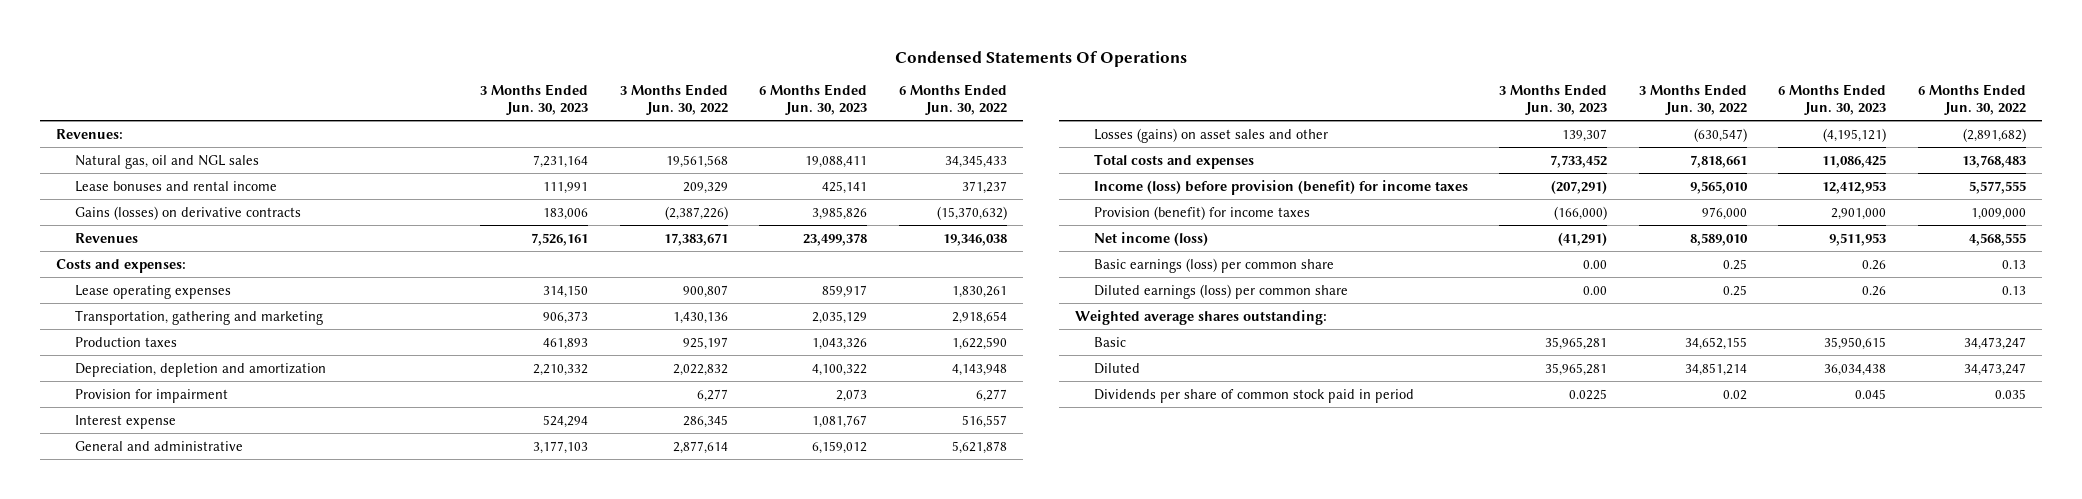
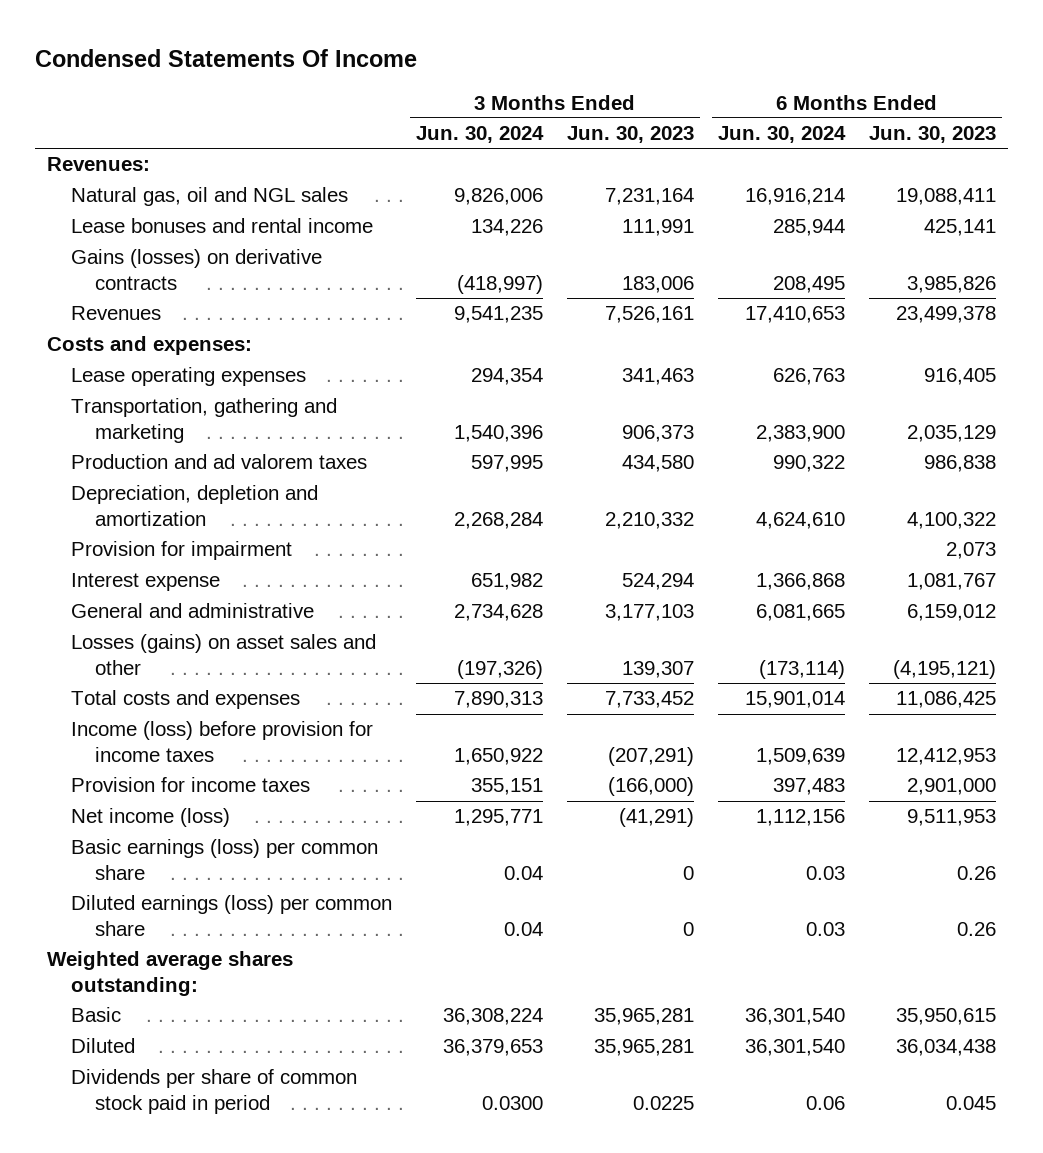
- Condensed Statements Of Operations
+ Condensed Statements Of Income
- | 3 Months Ended Jun. 30, 2023 | 3 Months Ended Jun. 30, 2022 | 6 Months Ended Jun. 30, 2023 | 6 Months Ended Jun. 30, 2022
+ | 3 Months Ended Jun. 30, 2024 | 3 Months Ended Jun. 30, 2023 | 6 Months Ended Jun. 30, 2024 | 6 Months Ended Jun. 30, 2023
- Lease operating expenses | 314,150 | 900,807 | 859,917 | 1,830,261
+ Lease operating expenses | 294,354 | 341,463 | 626,763 | 916,405
- Production taxes | 461,893 | 925,197 | 1,043,326 | 1,622,590
+ Production and ad valorem taxes | 597,995 | 434,580 | 990,322 | 986,838
- Income (loss) before provision (benefit) for income taxes | (207,291) | 9,565,010 | 12,412,953 | 5,577,555
- Provision (benefit) for income taxes | (166,000) | 976,000 | 2,901,000 | 1,009,000
+ Income (loss) before provision for income taxes | 1,650,922 | (207,291) | 1,509,639 | 12,412,953
+ Provision for income taxes | 355,151 | (166,000) | 397,483 | 2,901,000
- Basic earnings (loss) per common share | 0.00 | 0.25 | 0.26 | 0.13
- Diluted earnings (loss) per common share | 0.00 | 0.25 | 0.26 | 0.13
+ Basic earnings (loss) per common share | 0.04 | 0 | 0.03 | 0.26
+ Diluted earnings (loss) per common share | 0.04 | 0 | 0.03 | 0.26

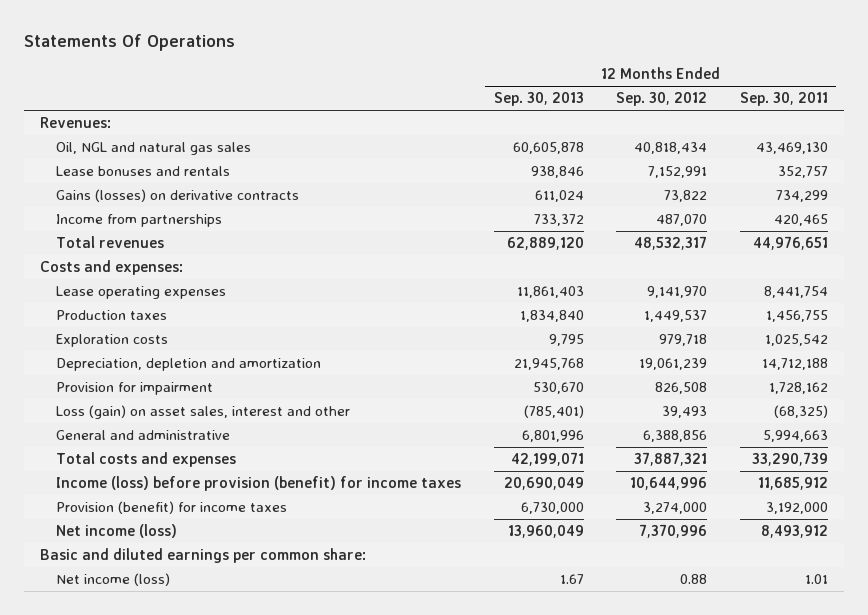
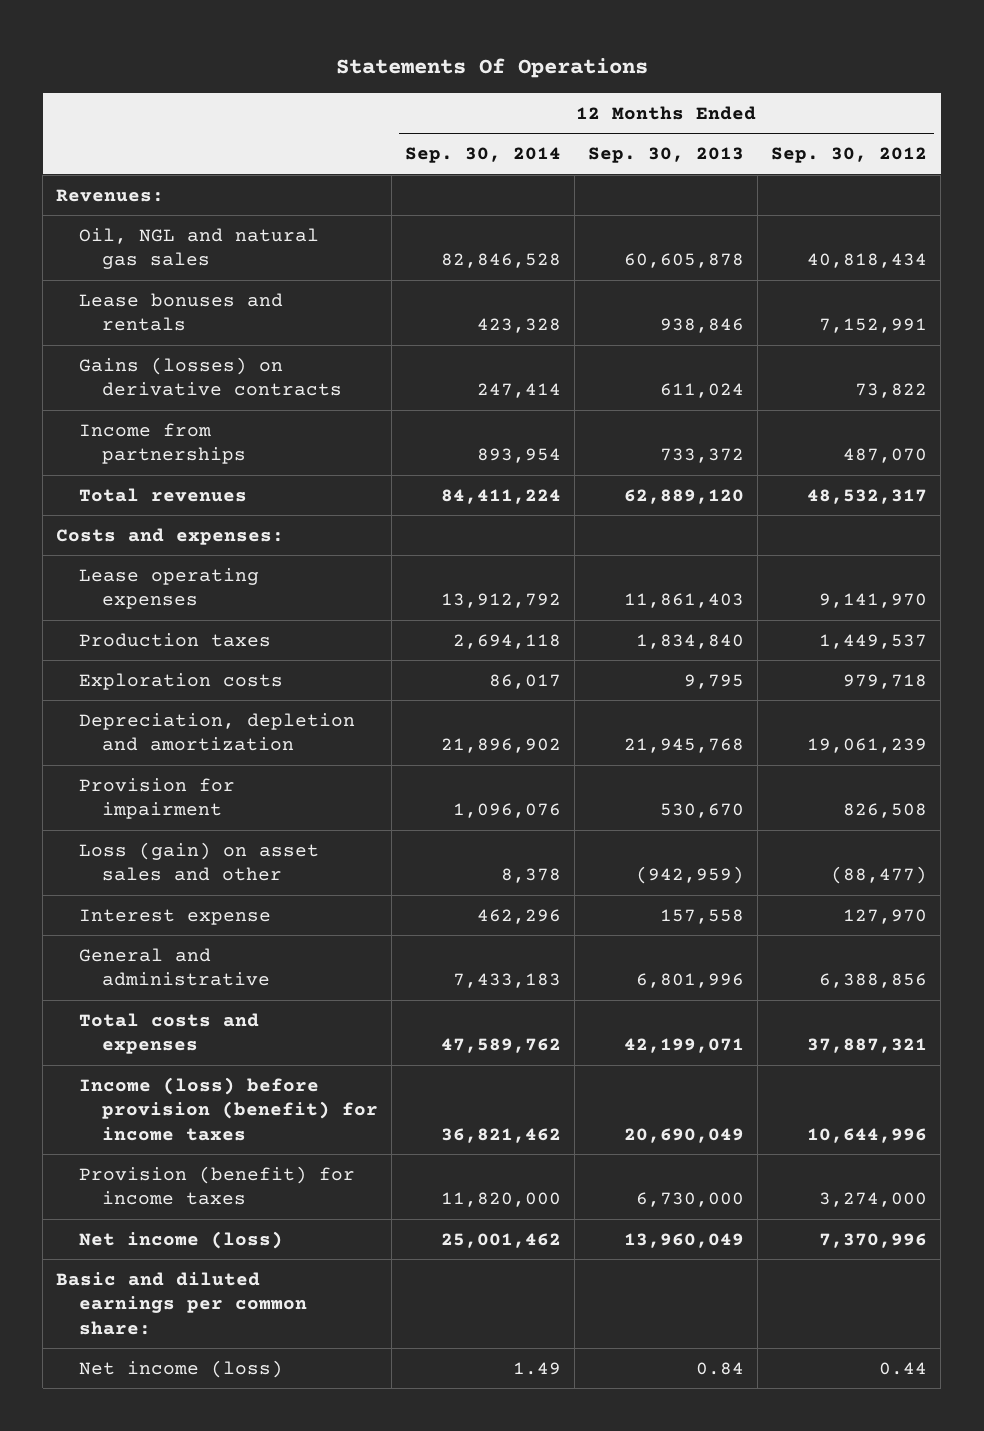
- | 12 Months Ended Sep. 30, 2013 | 12 Months Ended Sep. 30, 2012 | 12 Months Ended Sep. 30, 2011
+ | 12 Months Ended Sep. 30, 2014 | 12 Months Ended Sep. 30, 2013 | 12 Months Ended Sep. 30, 2012
- Loss (gain) on asset sales, interest and other | (785,401) | 39,493 | (68,325)
+ Loss (gain) on asset sales and other | 8,378 | (942,959) | (88,477)
+ Interest expense | 462,296 | 157,558 | 127,970
- Net income (loss) | 1.67 | 0.88 | 1.01
+ Net income (loss) | 1.49 | 0.84 | 0.44

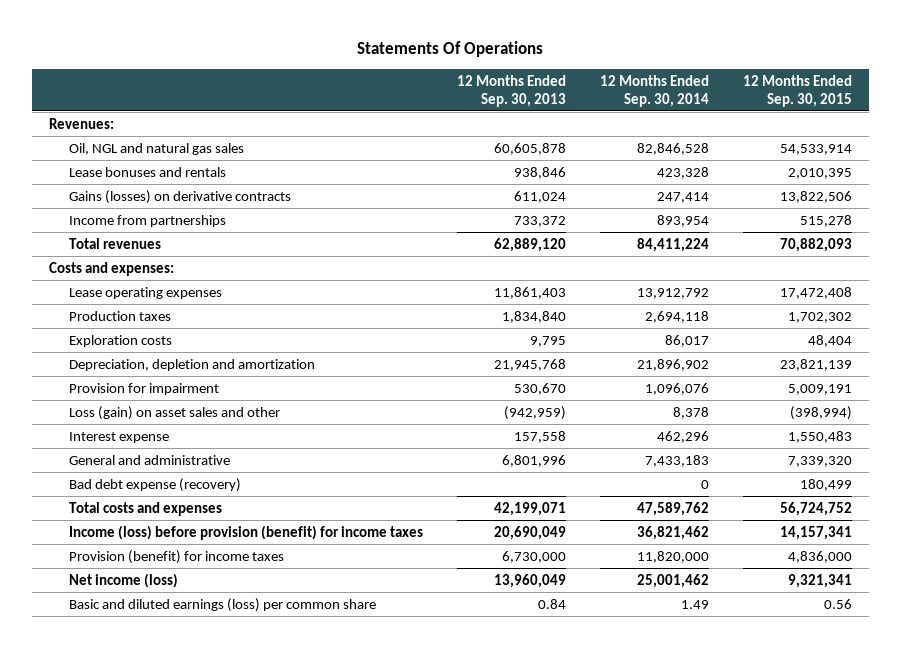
- | 12 Months Ended Sep. 30, 2014 | 12 Months Ended Sep. 30, 2013 | 12 Months Ended Sep. 30, 2012
+ | 12 Months Ended Sep. 30, 2013 | 12 Months Ended Sep. 30, 2014 | 12 Months Ended Sep. 30, 2015
+ Bad debt expense (recovery) | | 0 | 180,499
- Basic and diluted earnings per common share:
- Net income (loss) | 1.49 | 0.84 | 0.44
+ Basic and diluted earnings (loss) per common share | 0.84 | 1.49 | 0.56

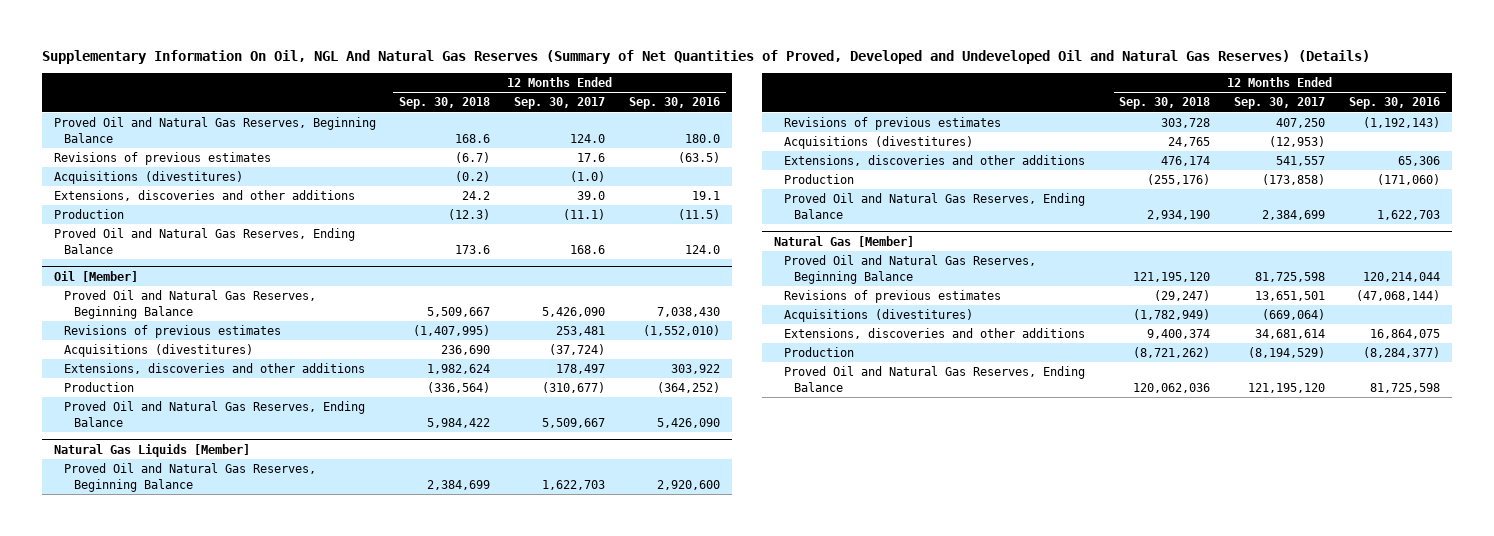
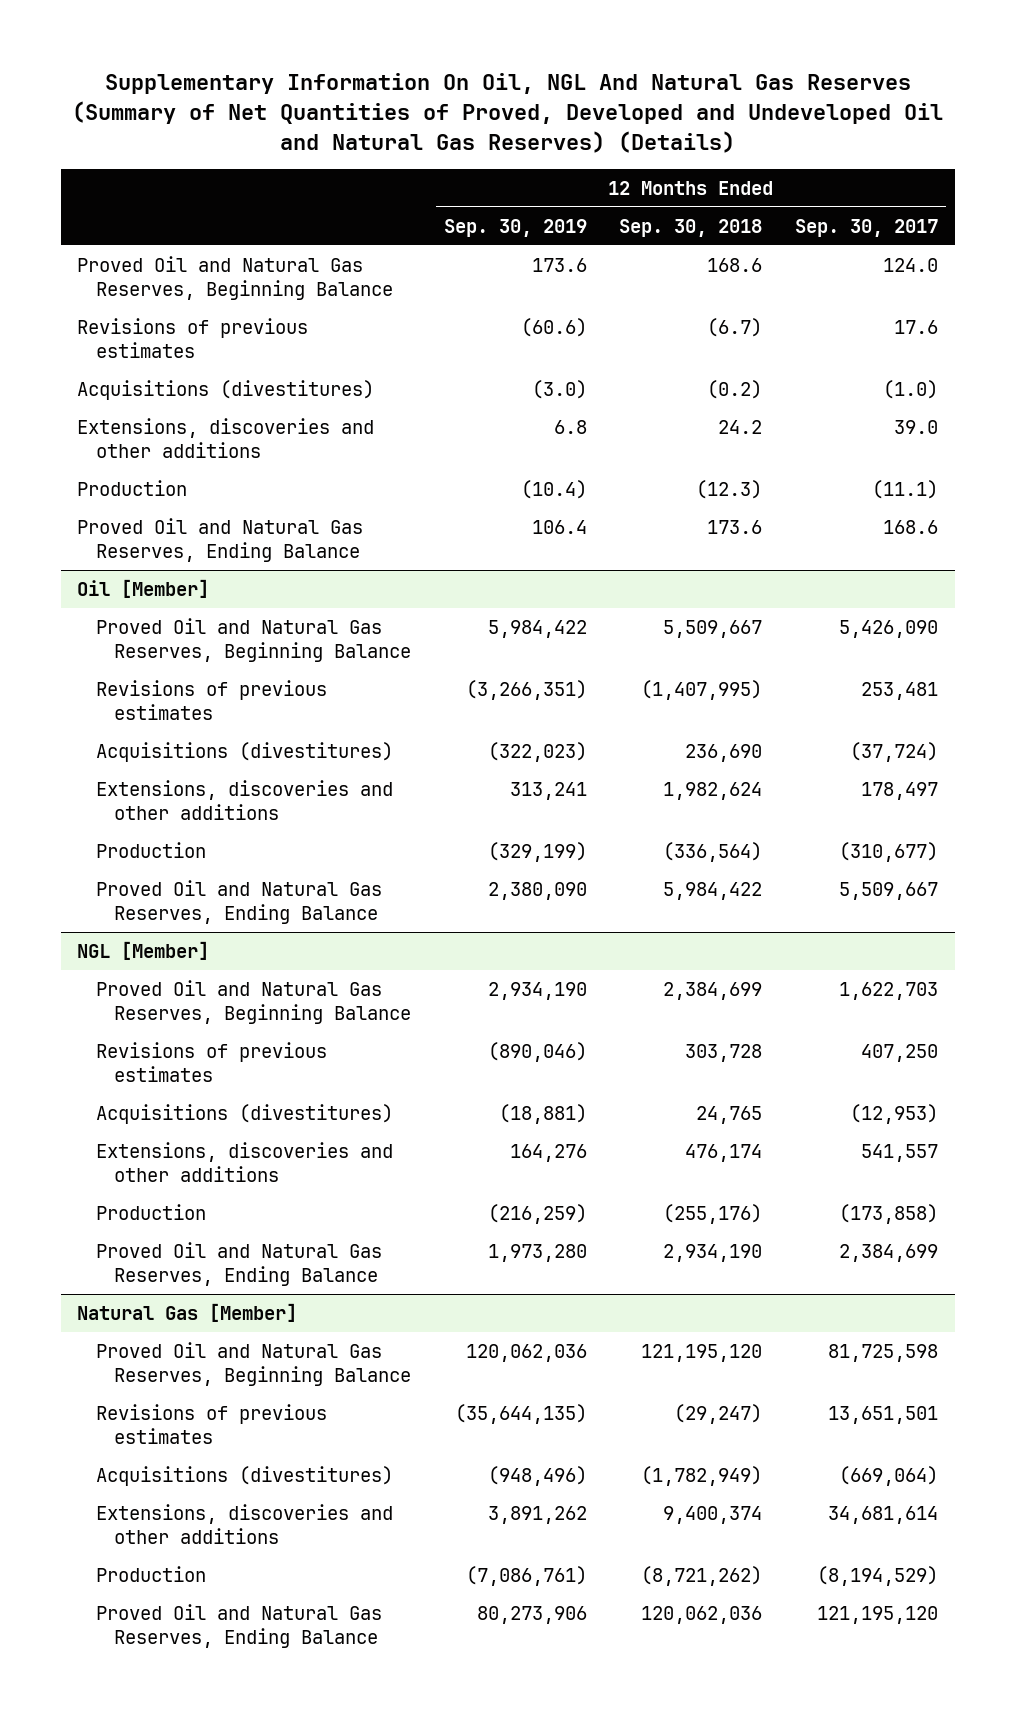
- | 12 Months Ended Sep. 30, 2018 | 12 Months Ended Sep. 30, 2017 | 12 Months Ended Sep. 30, 2016
+ | 12 Months Ended Sep. 30, 2019 | 12 Months Ended Sep. 30, 2018 | 12 Months Ended Sep. 30, 2017
- Natural Gas Liquids [Member]
+ NGL [Member]

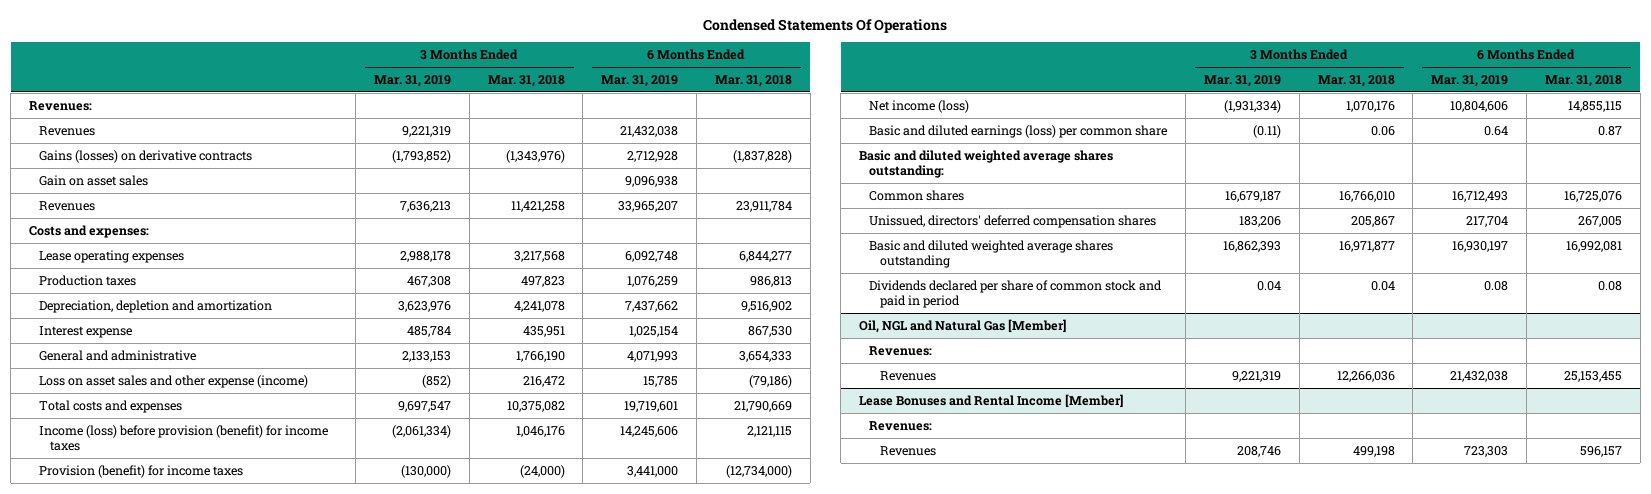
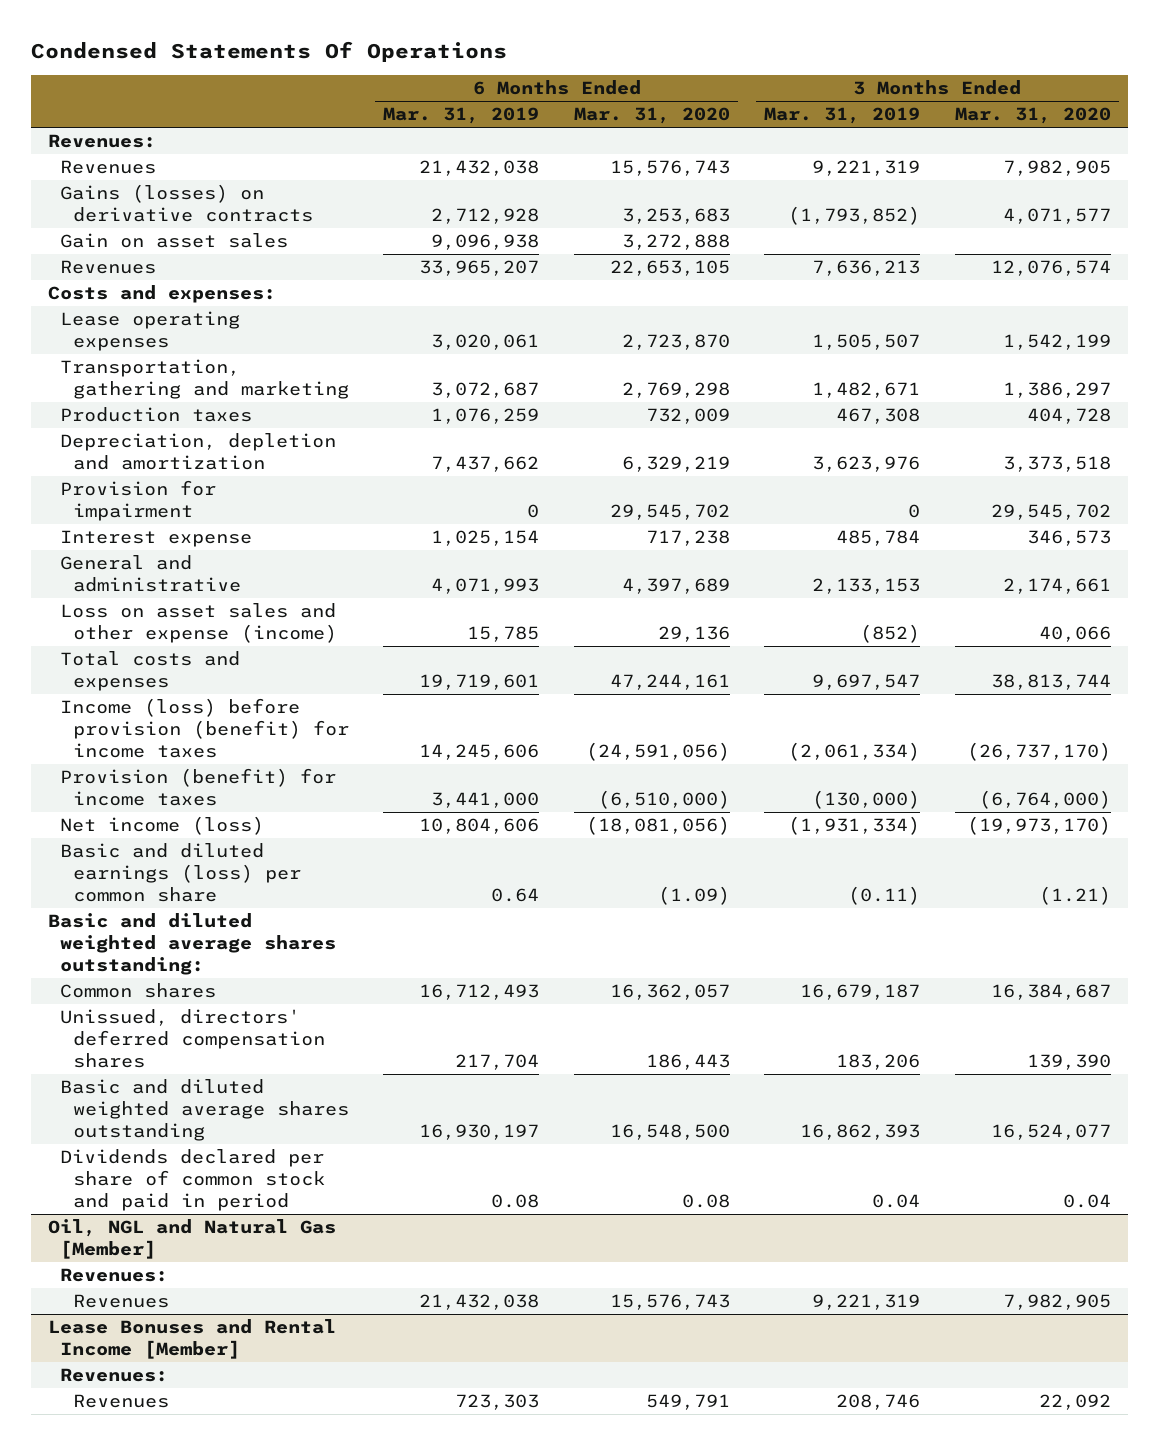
- | 3 Months Ended Mar. 31, 2019 | 3 Months Ended Mar. 31, 2018 | 6 Months Ended Mar. 31, 2019 | 6 Months Ended Mar. 31, 2018
+ | 6 Months Ended Mar. 31, 2019 | 6 Months Ended Mar. 31, 2020 | 3 Months Ended Mar. 31, 2019 | 3 Months Ended Mar. 31, 2020
- Lease operating expenses | 2,988,178 | 3,217,568 | 6,092,748 | 6,844,277
+ Lease operating expenses | 3,020,061 | 2,723,870 | 1,505,507 | 1,542,199
+ Transportation, gathering and marketing | 3,072,687 | 2,769,298 | 1,482,671 | 1,386,297
+ Provision for impairment | 0 | 29,545,702 | 0 | 29,545,702

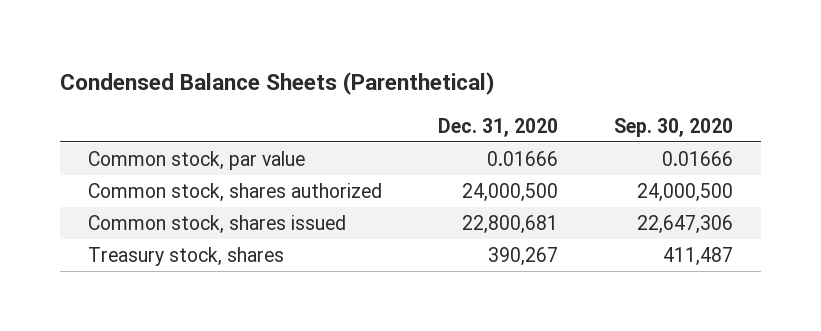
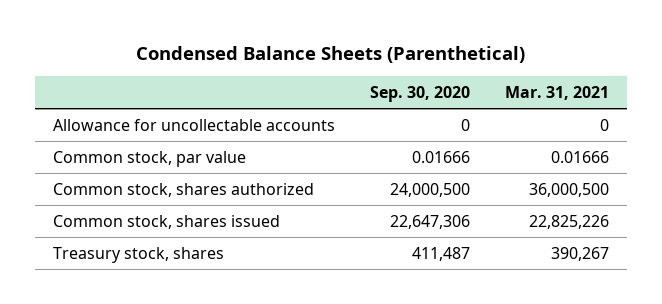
- | Dec. 31, 2020 | Sep. 30, 2020
+ | Sep. 30, 2020 | Mar. 31, 2021
+ Allowance for uncollectable accounts | 0 | 0

